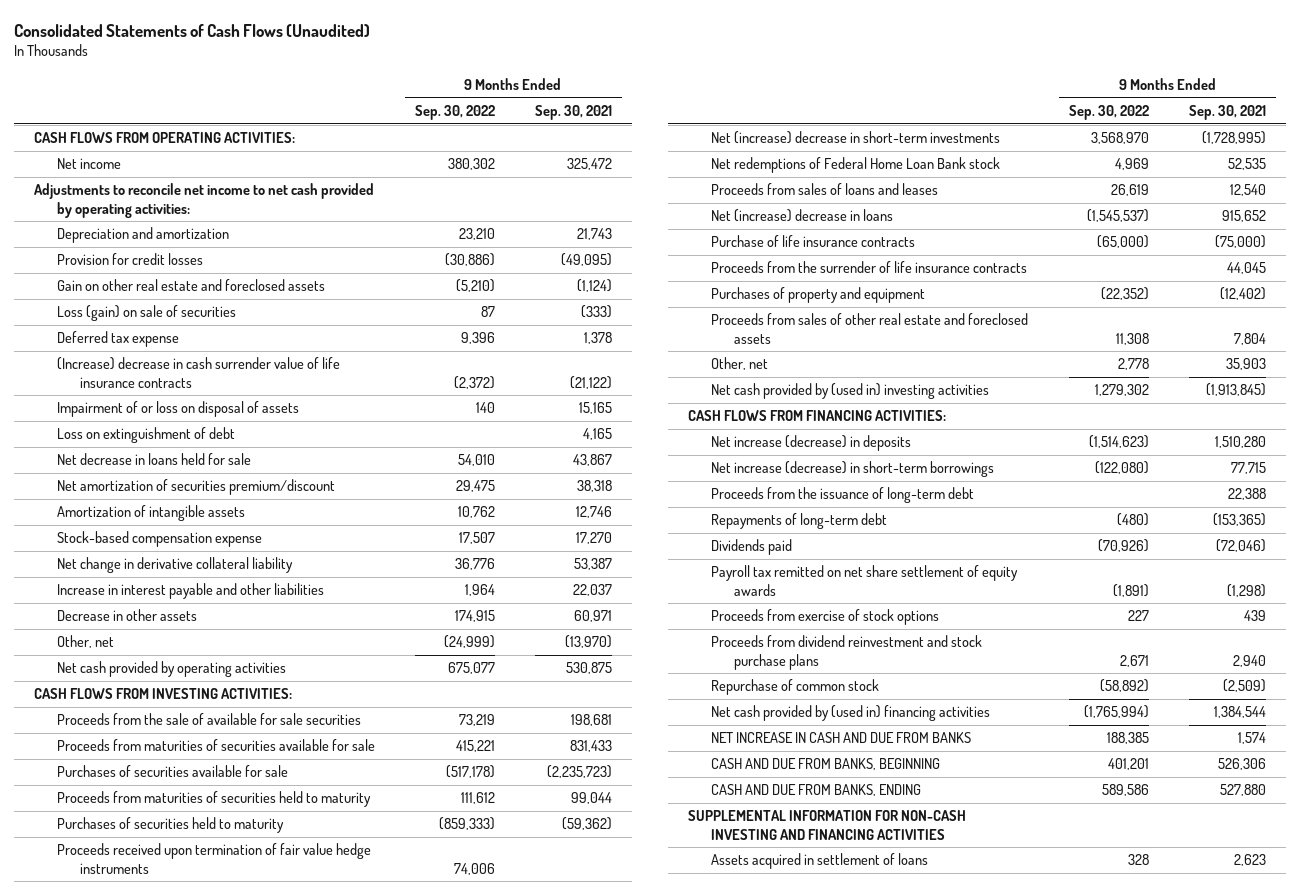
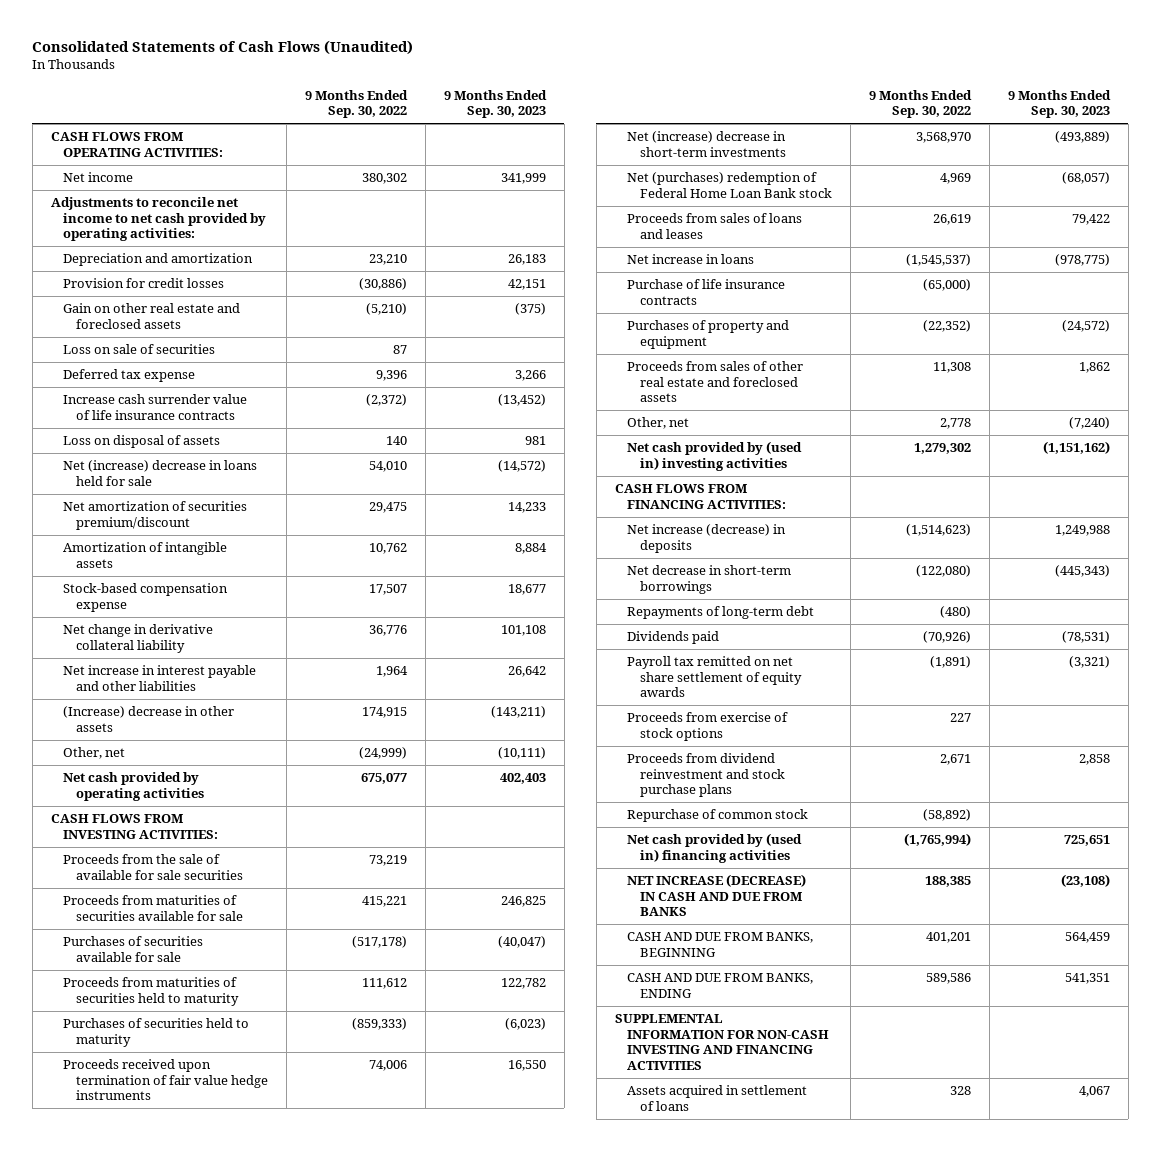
- | 9 Months Ended Sep. 30, 2022 | 9 Months Ended Sep. 30, 2021
+ | 9 Months Ended Sep. 30, 2022 | 9 Months Ended Sep. 30, 2023
- Loss (gain) on sale of securities | 87 | (333)
+ Loss on sale of securities | 87 |
- (Increase) decrease in cash surrender value of life insurance contracts | (2,372) | (21,122)
- Impairment of or loss on disposal of assets | 140 | 15,165
- Loss on extinguishment of debt | | 4,165
- Net decrease in loans held for sale | 54,010 | 43,867
+ Increase cash surrender value of life insurance contracts | (2,372) | (13,452)
+ Loss on disposal of assets | 140 | 981
+ Net (increase) decrease in loans held for sale | 54,010 | (14,572)
- Increase in interest payable and other liabilities | 1,964 | 22,037
- Decrease in other assets | 174,915 | 60,971
+ Net increase in interest payable and other liabilities | 1,964 | 26,642
+ (Increase) decrease in other assets | 174,915 | (143,211)
- Net redemptions of Federal Home Loan Bank stock | 4,969 | 52,535
+ Net (purchases) redemption of Federal Home Loan Bank stock | 4,969 | (68,057)
- Net (increase) decrease in loans | (1,545,537) | 915,652
+ Net increase in loans | (1,545,537) | (978,775)
- Proceeds from the surrender of life insurance contracts | | 44,045
- Net increase (decrease) in short-term borrowings | (122,080) | 77,715
- Proceeds from the issuance of long-term debt | | 22,388
+ Net decrease in short-term borrowings | (122,080) | (445,343)
- NET INCREASE IN CASH AND DUE FROM BANKS | 188,385 | 1,574
+ NET INCREASE (DECREASE) IN CASH AND DUE FROM BANKS | 188,385 | (23,108)

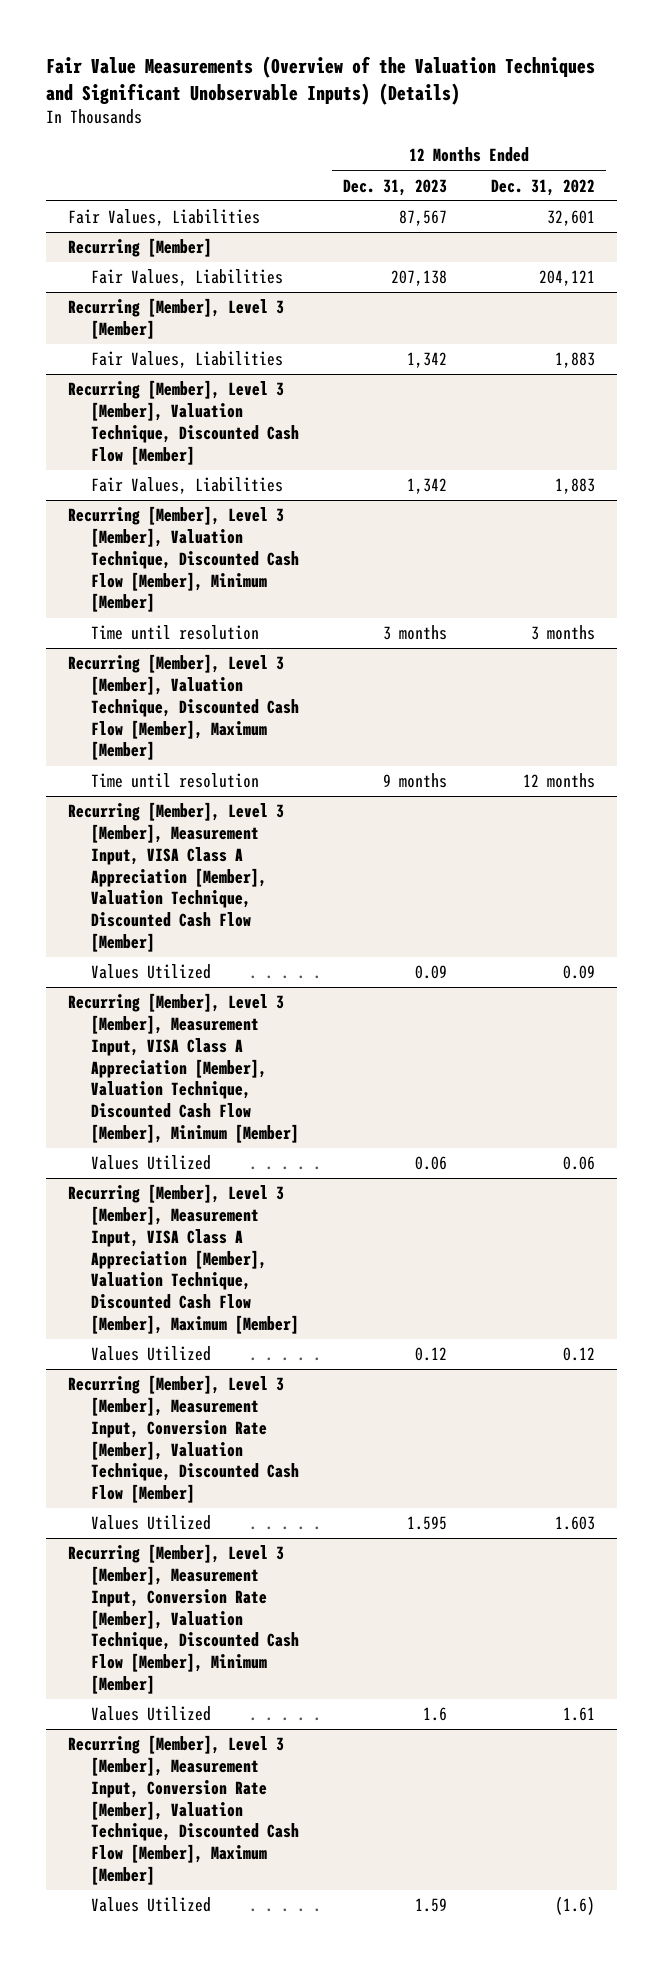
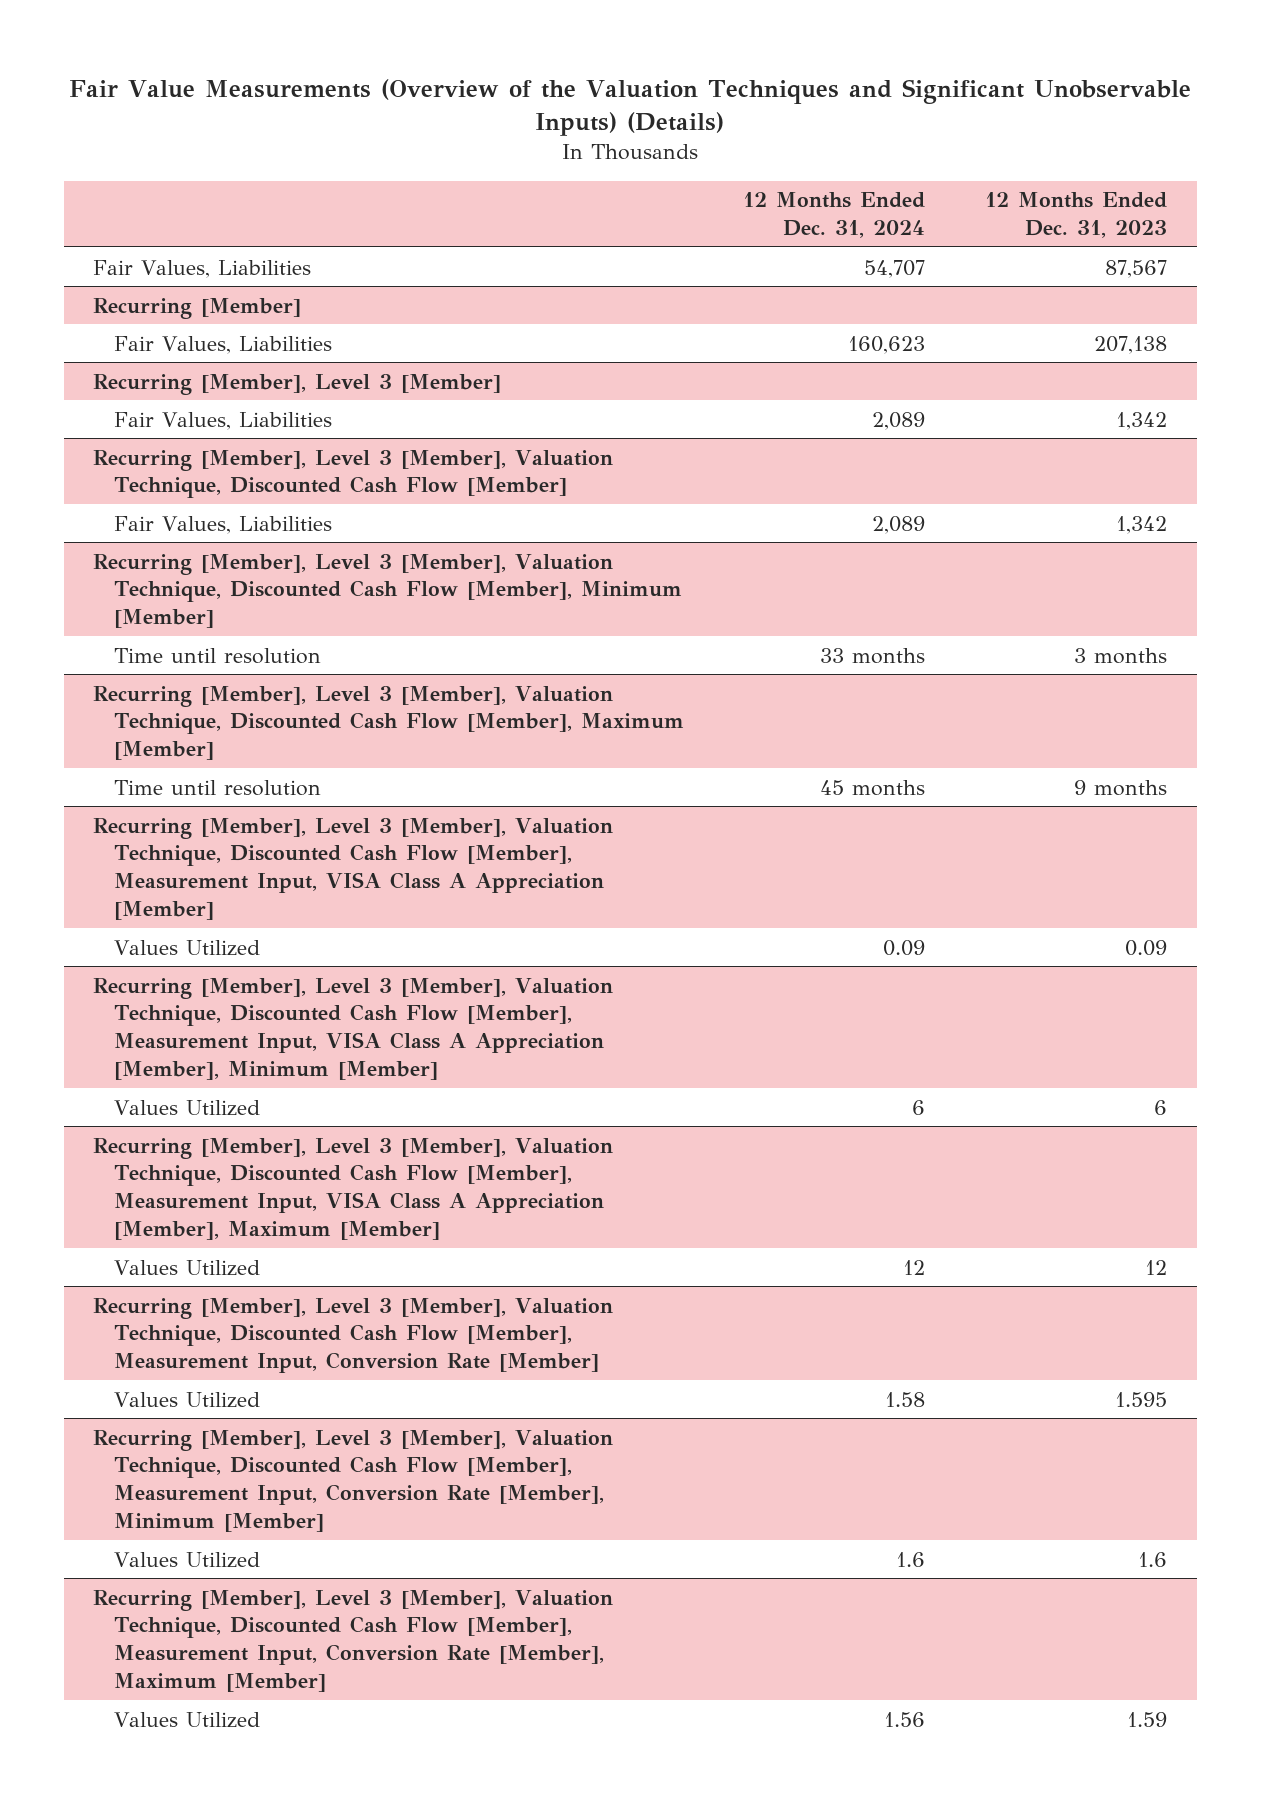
- | 12 Months Ended Dec. 31, 2023 | 12 Months Ended Dec. 31, 2022
+ | 12 Months Ended Dec. 31, 2024 | 12 Months Ended Dec. 31, 2023
- Recurring [Member], Level 3 [Member], Measurement Input, VISA Class A Appreciation [Member], Valuation Technique, Discounted Cash Flow [Member]
+ Recurring [Member], Level 3 [Member], Valuation Technique, Discounted Cash Flow [Member], Measurement Input, VISA Class A Appreciation [Member]
- Recurring [Member], Level 3 [Member], Measurement Input, VISA Class A Appreciation [Member], Valuation Technique, Discounted Cash Flow [Member], Minimum [Member]
- Values Utilized | 0.06 | 0.06
- Recurring [Member], Level 3 [Member], Measurement Input, VISA Class A Appreciation [Member], Valuation Technique, Discounted Cash Flow [Member], Maximum [Member]
- Values Utilized | 0.12 | 0.12
- Recurring [Member], Level 3 [Member], Measurement Input, Conversion Rate [Member], Valuation Technique, Discounted Cash Flow [Member]
+ Recurring [Member], Level 3 [Member], Valuation Technique, Discounted Cash Flow [Member], Measurement Input, VISA Class A Appreciation [Member], Minimum [Member]
+ Values Utilized | 6 | 6
+ Recurring [Member], Level 3 [Member], Valuation Technique, Discounted Cash Flow [Member], Measurement Input, VISA Class A Appreciation [Member], Maximum [Member]
+ Values Utilized | 12 | 12
+ Recurring [Member], Level 3 [Member], Valuation Technique, Discounted Cash Flow [Member], Measurement Input, Conversion Rate [Member]
- Recurring [Member], Level 3 [Member], Measurement Input, Conversion Rate [Member], Valuation Technique, Discounted Cash Flow [Member], Minimum [Member]
+ Recurring [Member], Level 3 [Member], Valuation Technique, Discounted Cash Flow [Member], Measurement Input, Conversion Rate [Member], Minimum [Member]
- Recurring [Member], Level 3 [Member], Measurement Input, Conversion Rate [Member], Valuation Technique, Discounted Cash Flow [Member], Maximum [Member]
+ Recurring [Member], Level 3 [Member], Valuation Technique, Discounted Cash Flow [Member], Measurement Input, Conversion Rate [Member], Maximum [Member]

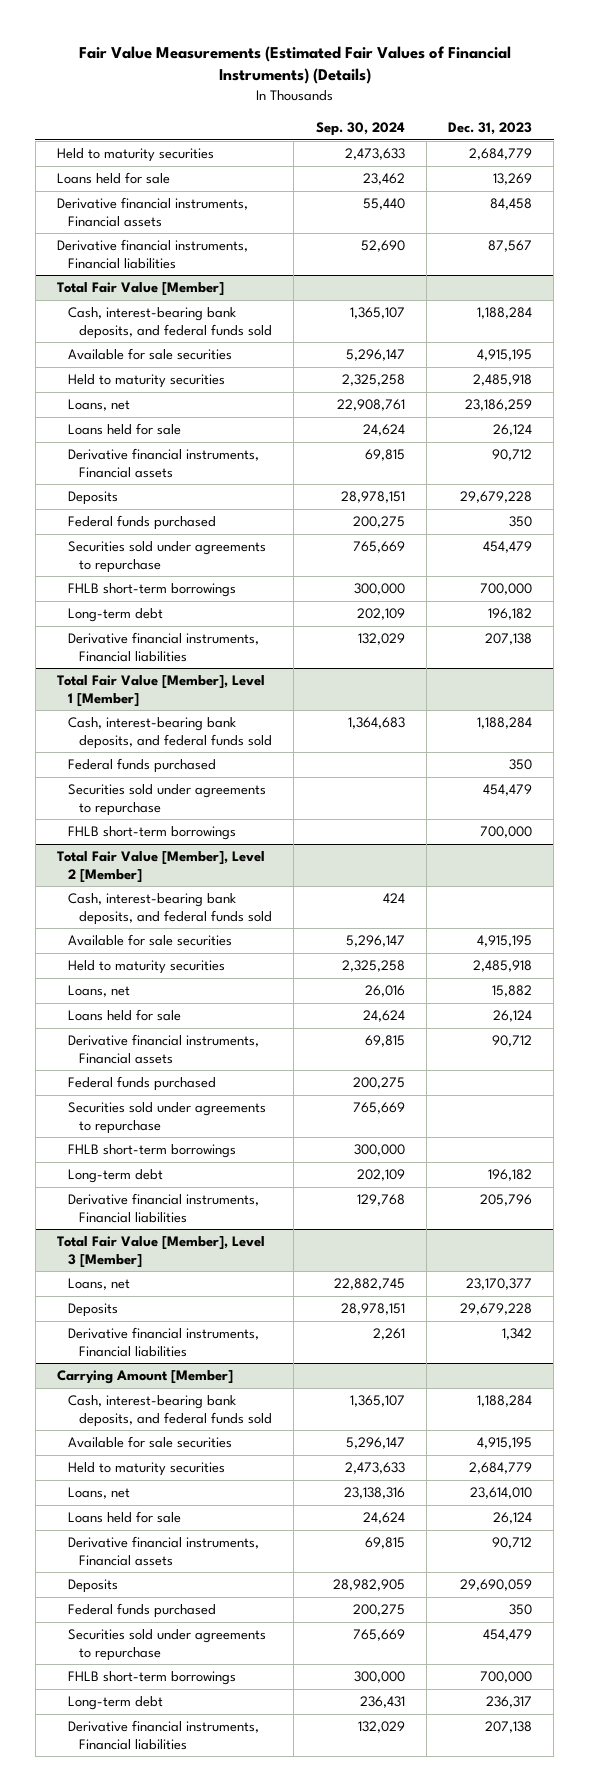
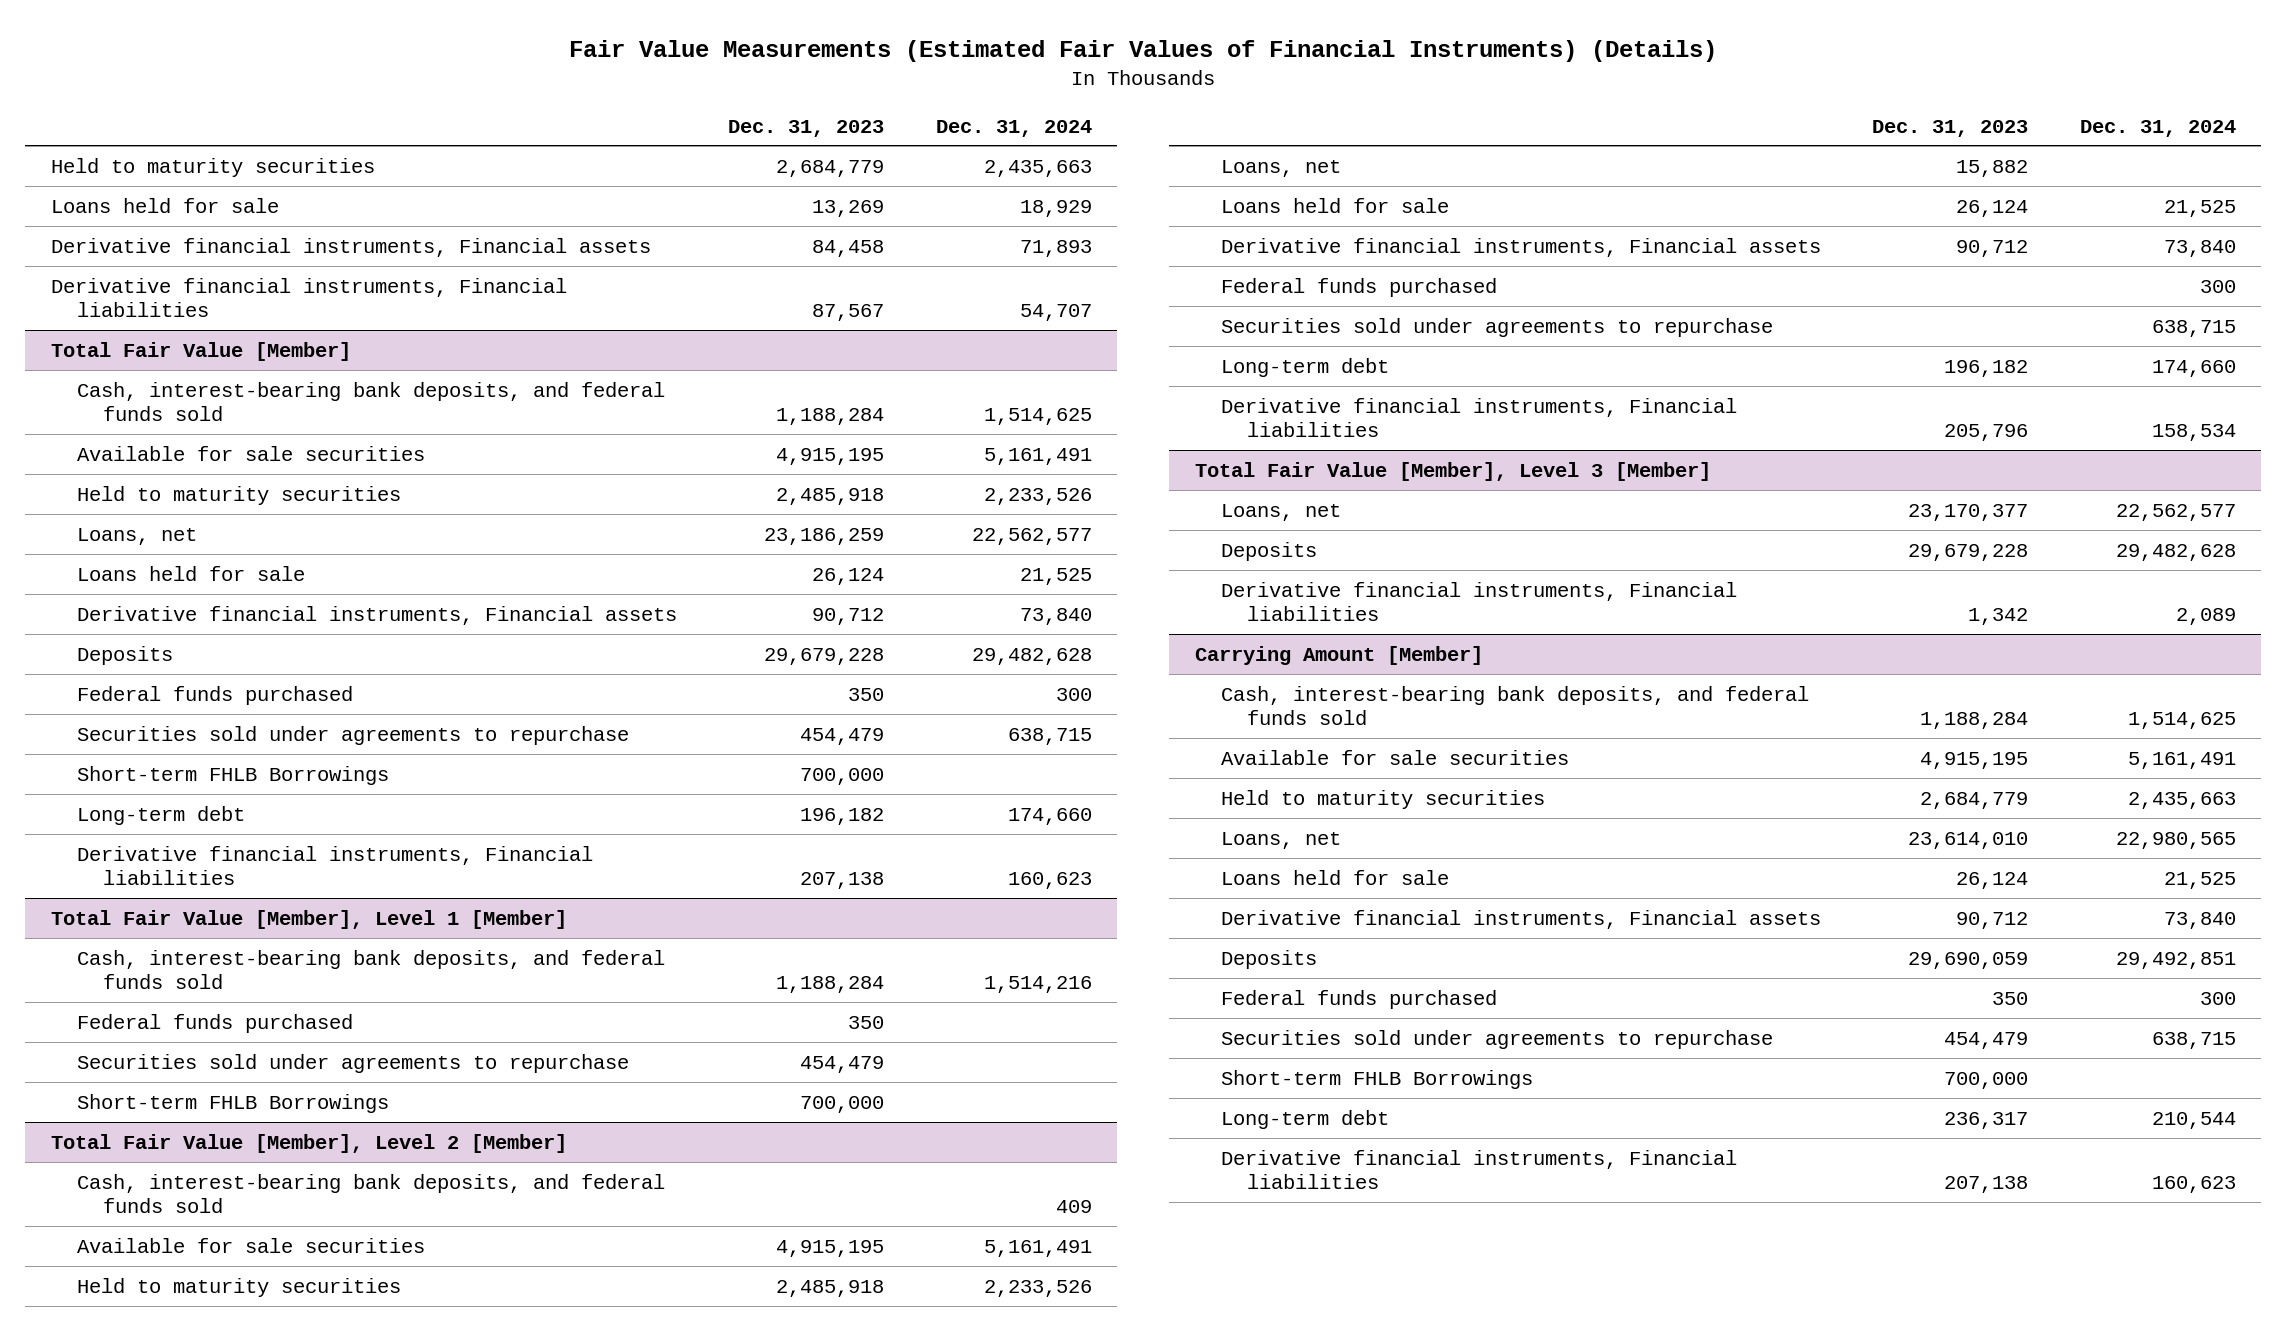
- | Sep. 30, 2024 | Dec. 31, 2023
+ | Dec. 31, 2023 | Dec. 31, 2024
@ Total Fair Value [Member]
- FHLB short-term borrowings | 300,000 | 700,000
+ Short-term FHLB Borrowings | 700,000 |
@ Total Fair Value [Member], Level 1 [Member]
- FHLB short-term borrowings | | 700,000
+ Short-term FHLB Borrowings | 700,000 |
@ Total Fair Value [Member], Level 2 [Member]
- FHLB short-term borrowings | 300,000 |
@ Carrying Amount [Member]
- FHLB short-term borrowings | 300,000 | 700,000
+ Short-term FHLB Borrowings | 700,000 |

